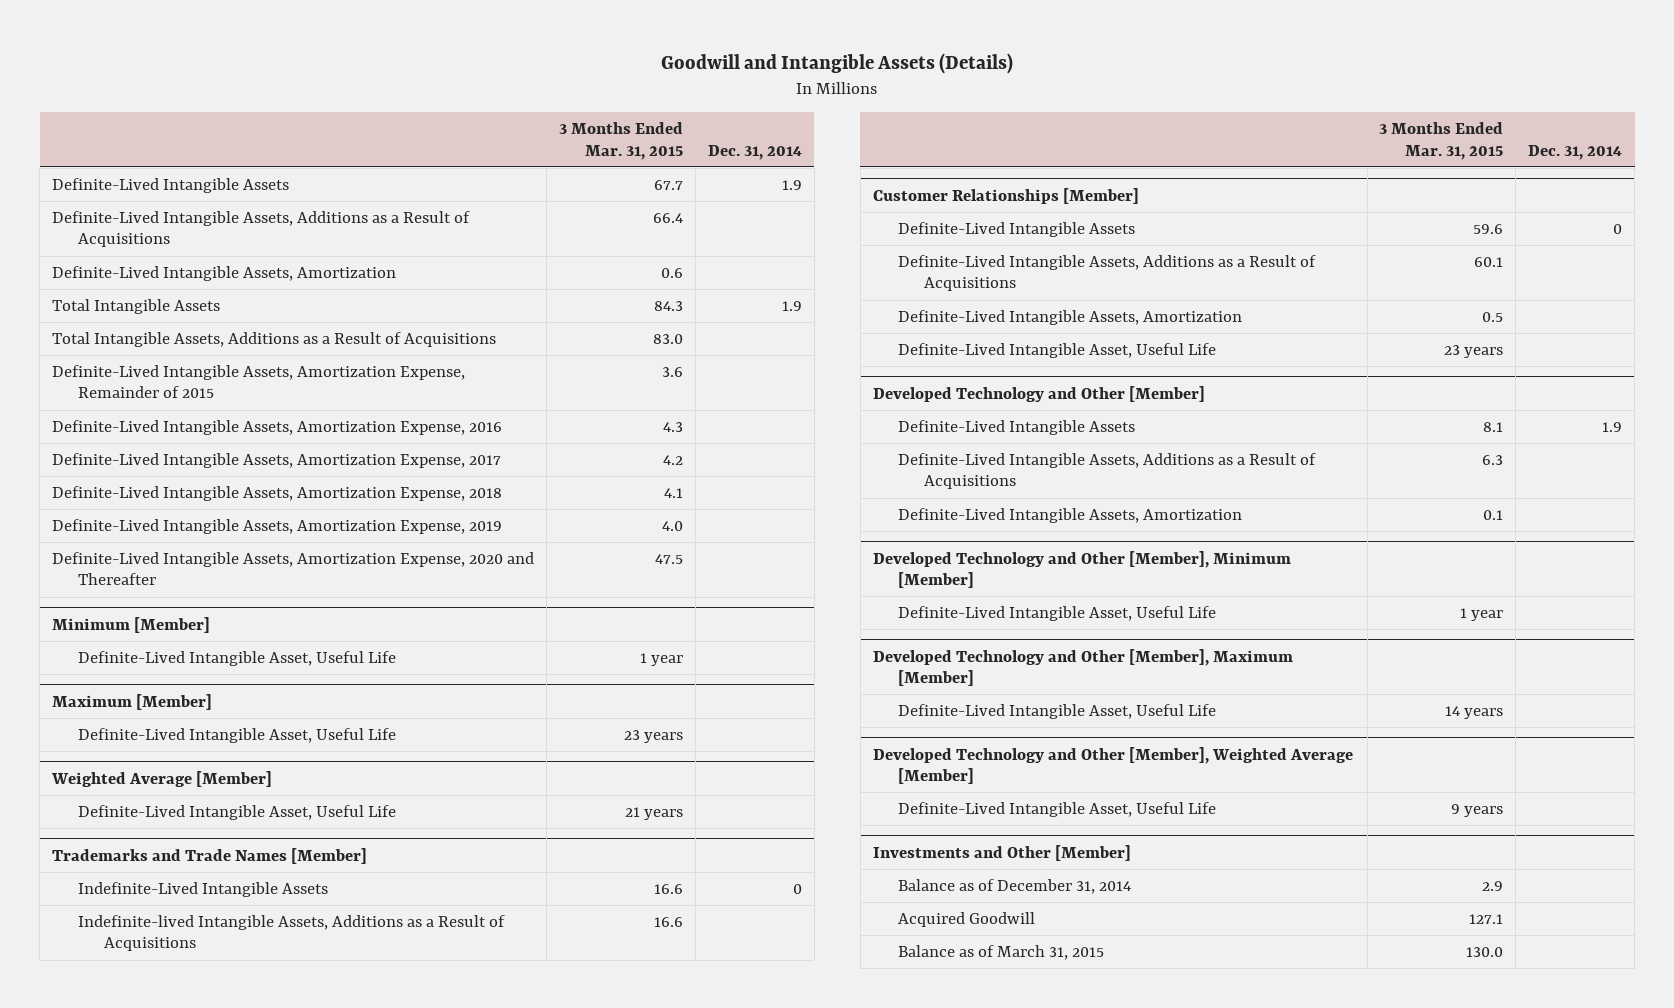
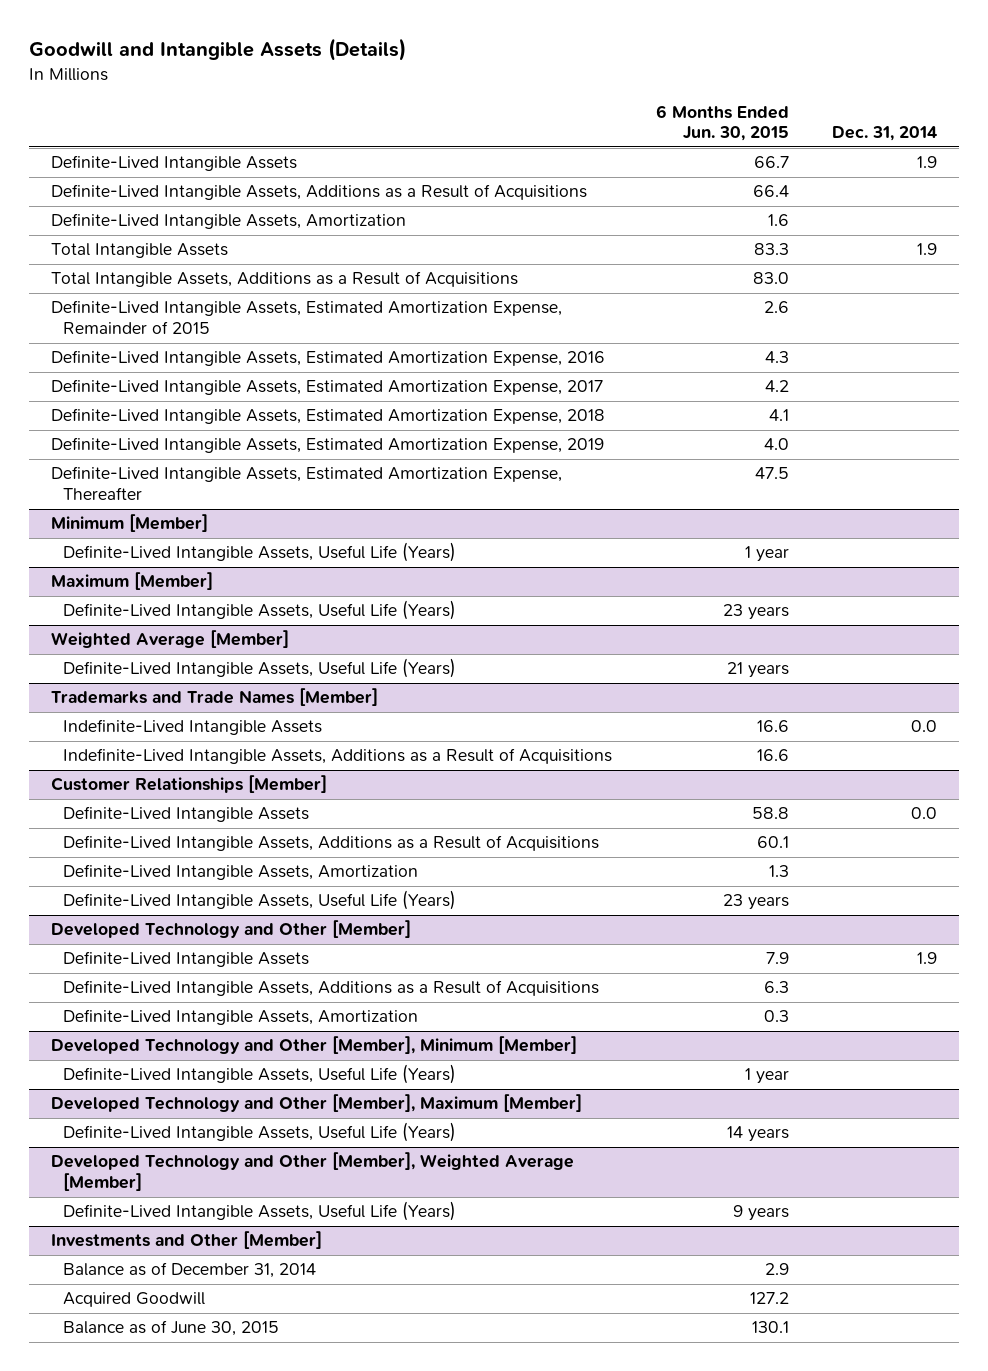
- | 3 Months Ended Mar. 31, 2015 | Dec. 31, 2014
+ | 6 Months Ended Jun. 30, 2015 | Dec. 31, 2014
- Definite-Lived Intangible Assets, Amortization Expense, Remainder of 2015 | 3.6 |
- Definite-Lived Intangible Assets, Amortization Expense, 2016 | 4.3 |
- Definite-Lived Intangible Assets, Amortization Expense, 2017 | 4.2 |
- Definite-Lived Intangible Assets, Amortization Expense, 2018 | 4.1 |
- Definite-Lived Intangible Assets, Amortization Expense, 2019 | 4.0 |
- Definite-Lived Intangible Assets, Amortization Expense, 2020 and Thereafter | 47.5 |
+ Definite-Lived Intangible Assets, Estimated Amortization Expense, Remainder of 2015 | 2.6 |
+ Definite-Lived Intangible Assets, Estimated Amortization Expense, 2016 | 4.3 |
+ Definite-Lived Intangible Assets, Estimated Amortization Expense, 2017 | 4.2 |
+ Definite-Lived Intangible Assets, Estimated Amortization Expense, 2018 | 4.1 |
+ Definite-Lived Intangible Assets, Estimated Amortization Expense, 2019 | 4.0 |
+ Definite-Lived Intangible Assets, Estimated Amortization Expense, Thereafter | 47.5 |
@ Minimum [Member]
- Definite-Lived Intangible Asset, Useful Life | 1 year |
+ Definite-Lived Intangible Assets, Useful Life (Years) | 1 year |
@ Maximum [Member]
- Definite-Lived Intangible Asset, Useful Life | 23 years |
+ Definite-Lived Intangible Assets, Useful Life (Years) | 23 years |
@ Weighted Average [Member]
- Definite-Lived Intangible Asset, Useful Life | 21 years |
+ Definite-Lived Intangible Assets, Useful Life (Years) | 21 years |
@ Trademarks and Trade Names [Member]
- Indefinite-Lived Intangible Assets | 16.6 | 0
- Indefinite-lived Intangible Assets, Additions as a Result of Acquisitions | 16.6 |
+ Indefinite-Lived Intangible Assets | 16.6 | 0.0
+ Indefinite-Lived Intangible Assets, Additions as a Result of Acquisitions | 16.6 |
@ Customer Relationships [Member]
- Definite-Lived Intangible Assets | 59.6 | 0
+ Definite-Lived Intangible Assets | 58.8 | 0.0
- Definite-Lived Intangible Asset, Useful Life | 23 years |
+ Definite-Lived Intangible Assets, Useful Life (Years) | 23 years |
@ Developed Technology and Other [Member], Minimum [Member]
- Definite-Lived Intangible Asset, Useful Life | 1 year |
+ Definite-Lived Intangible Assets, Useful Life (Years) | 1 year |
@ Developed Technology and Other [Member], Maximum [Member]
- Definite-Lived Intangible Asset, Useful Life | 14 years |
+ Definite-Lived Intangible Assets, Useful Life (Years) | 14 years |
@ Developed Technology and Other [Member], Weighted Average [Member]
- Definite-Lived Intangible Asset, Useful Life | 9 years |
+ Definite-Lived Intangible Assets, Useful Life (Years) | 9 years |
@ Investments and Other [Member]
- Balance as of March 31, 2015 | 130.0 |
+ Balance as of June 30, 2015 | 130.1 |

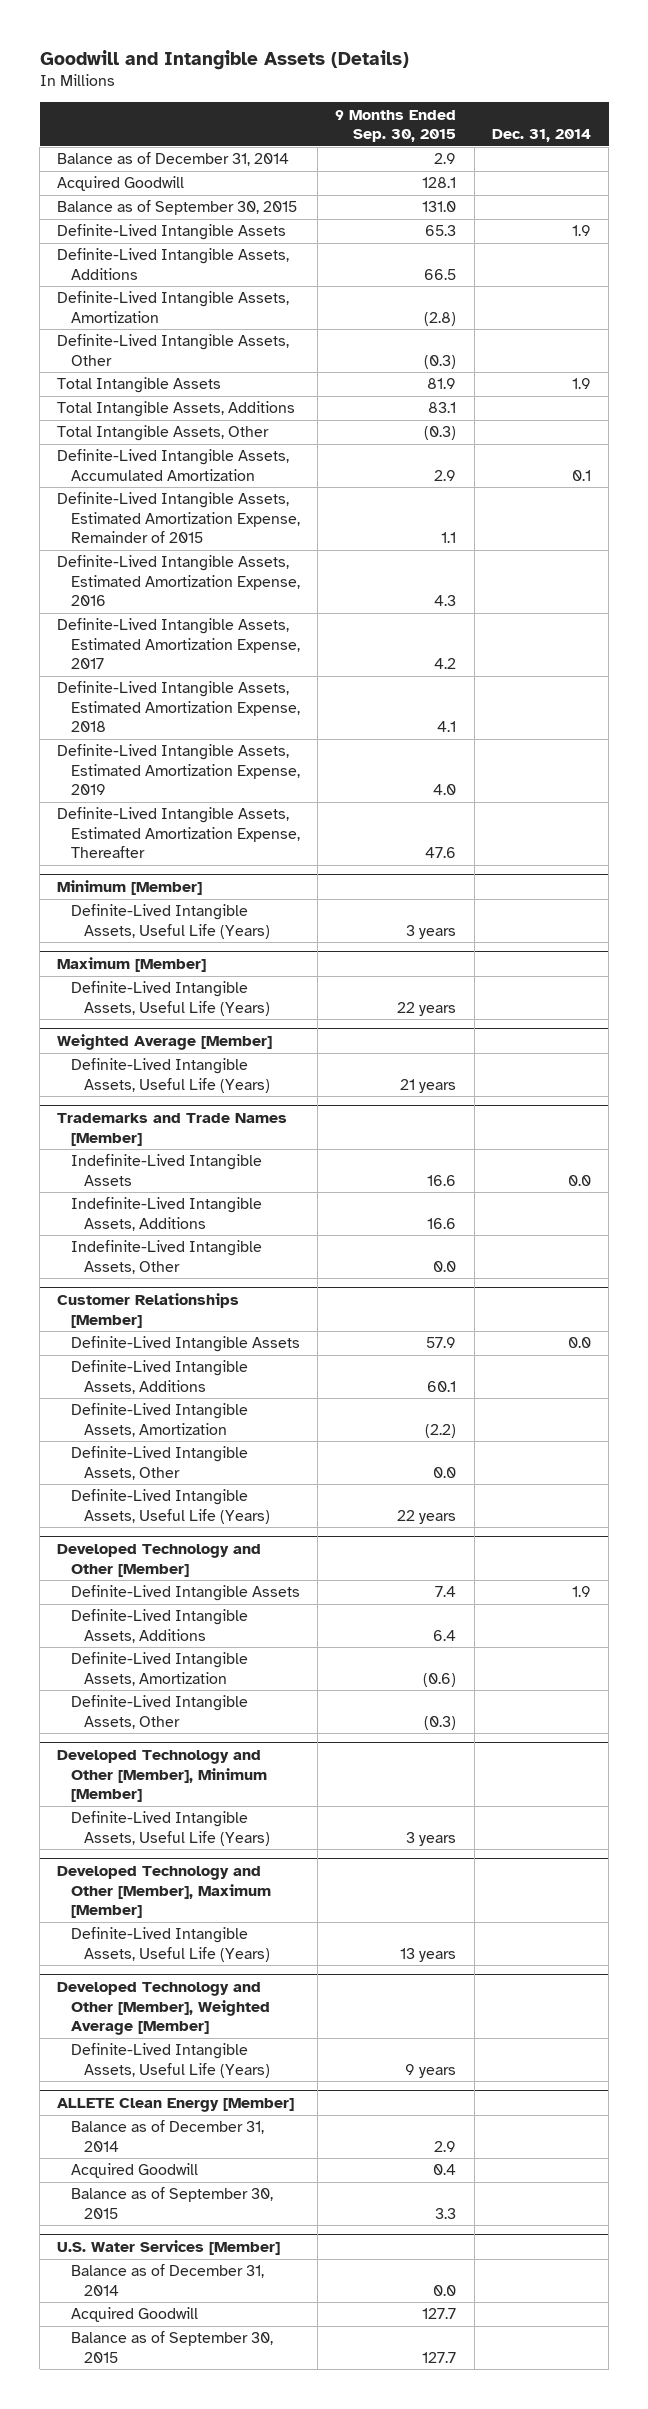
- | 6 Months Ended Jun. 30, 2015 | Dec. 31, 2014
+ | 9 Months Ended Sep. 30, 2015 | Dec. 31, 2014
+ Balance as of December 31, 2014 | 2.9 |
+ Acquired Goodwill | 128.1 |
+ Balance as of September 30, 2015 | 131.0 |
- Definite-Lived Intangible Assets, Additions as a Result of Acquisitions | 66.4 |
+ Definite-Lived Intangible Assets, Additions | 66.5 |
+ Definite-Lived Intangible Assets, Other | (0.3) |
- Total Intangible Assets, Additions as a Result of Acquisitions | 83.0 |
+ Total Intangible Assets, Additions | 83.1 |
+ Total Intangible Assets, Other | (0.3) |
+ Definite-Lived Intangible Assets, Accumulated Amortization | 2.9 | 0.1
@ Trademarks and Trade Names [Member]
- Indefinite-Lived Intangible Assets, Additions as a Result of Acquisitions | 16.6 |
+ Indefinite-Lived Intangible Assets, Additions | 16.6 |
+ Indefinite-Lived Intangible Assets, Other | 0.0 |
@ Customer Relationships [Member]
- Definite-Lived Intangible Assets, Additions as a Result of Acquisitions | 60.1 |
+ Definite-Lived Intangible Assets, Additions | 60.1 |
+ Definite-Lived Intangible Assets, Other | 0.0 |
@ Developed Technology and Other [Member]
- Definite-Lived Intangible Assets, Additions as a Result of Acquisitions | 6.3 |
+ Definite-Lived Intangible Assets, Additions | 6.4 |
+ Definite-Lived Intangible Assets, Other | (0.3) |
- Investments and Other [Member]
- Balance as of December 31, 2014 | 2.9 |
- Acquired Goodwill | 127.2 |
- Balance as of June 30, 2015 | 130.1 |
+ ALLETE Clean Energy [Member]
+ Balance as of December 31, 2014 | 2.9 |
+ Acquired Goodwill | 0.4 |
+ Balance as of September 30, 2015 | 3.3 |
+ U.S. Water Services [Member]
+ Balance as of December 31, 2014 | 0.0 |
+ Acquired Goodwill | 127.7 |
+ Balance as of September 30, 2015 | 127.7 |

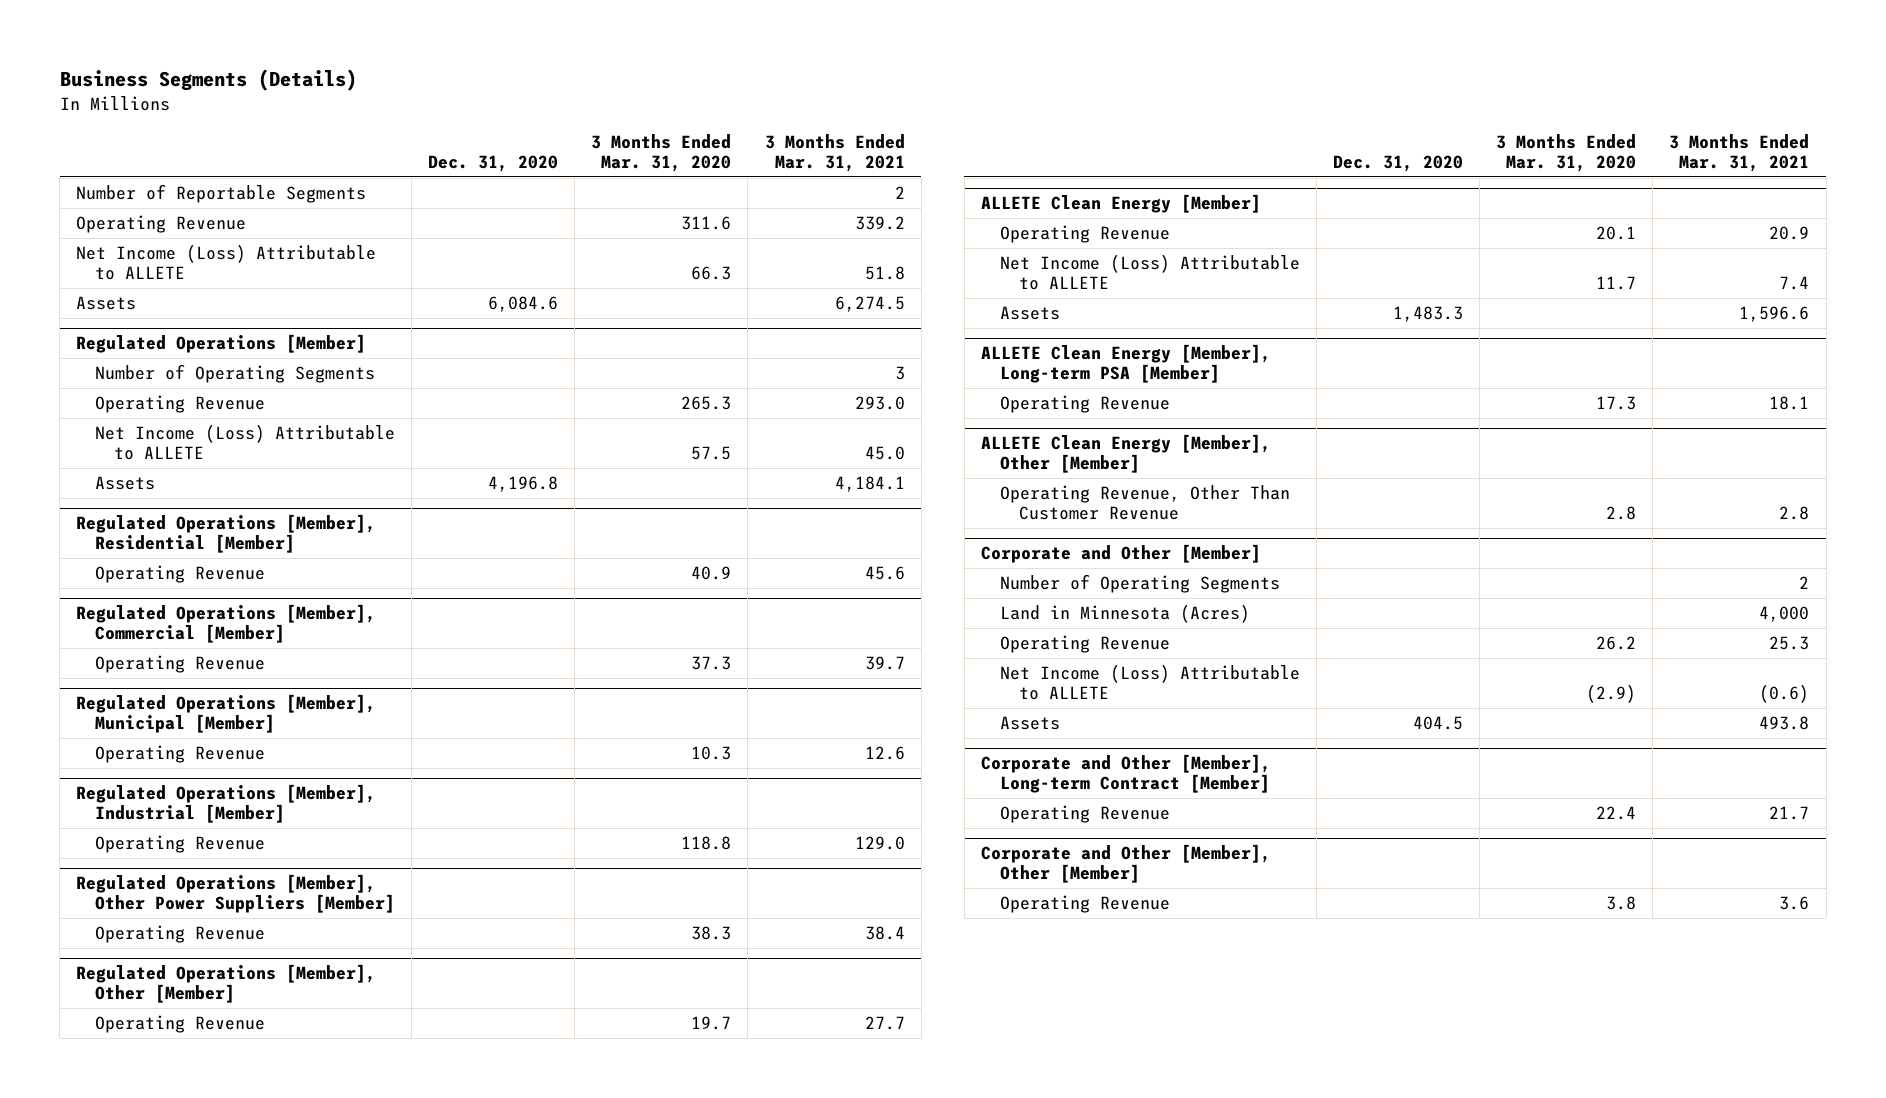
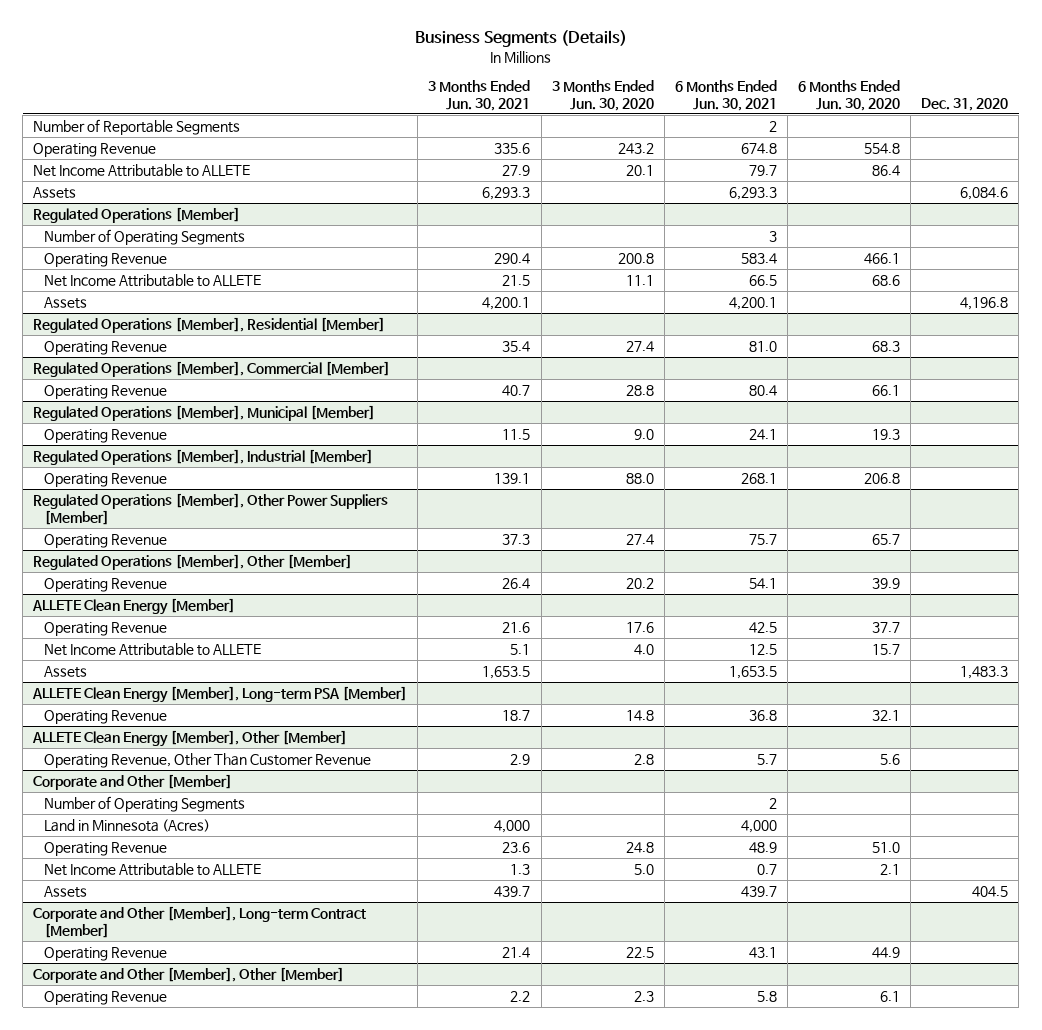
- | Dec. 31, 2020 | 3 Months Ended Mar. 31, 2020 | 3 Months Ended Mar. 31, 2021
+ | 3 Months Ended Jun. 30, 2021 | 3 Months Ended Jun. 30, 2020 | 6 Months Ended Jun. 30, 2021 | 6 Months Ended Jun. 30, 2020 | Dec. 31, 2020
- Net Income (Loss) Attributable to ALLETE | | 66.3 | 51.8
+ Net Income Attributable to ALLETE | 27.9 | 20.1 | 79.7 | 86.4 |
@ Regulated Operations [Member]
- Net Income (Loss) Attributable to ALLETE | | 57.5 | 45.0
+ Net Income Attributable to ALLETE | 21.5 | 11.1 | 66.5 | 68.6 |
@ ALLETE Clean Energy [Member]
- Net Income (Loss) Attributable to ALLETE | | 11.7 | 7.4
+ Net Income Attributable to ALLETE | 5.1 | 4.0 | 12.5 | 15.7 |
@ Corporate and Other [Member]
- Net Income (Loss) Attributable to ALLETE | | (2.9) | (0.6)
+ Net Income Attributable to ALLETE | 1.3 | 5.0 | 0.7 | 2.1 |

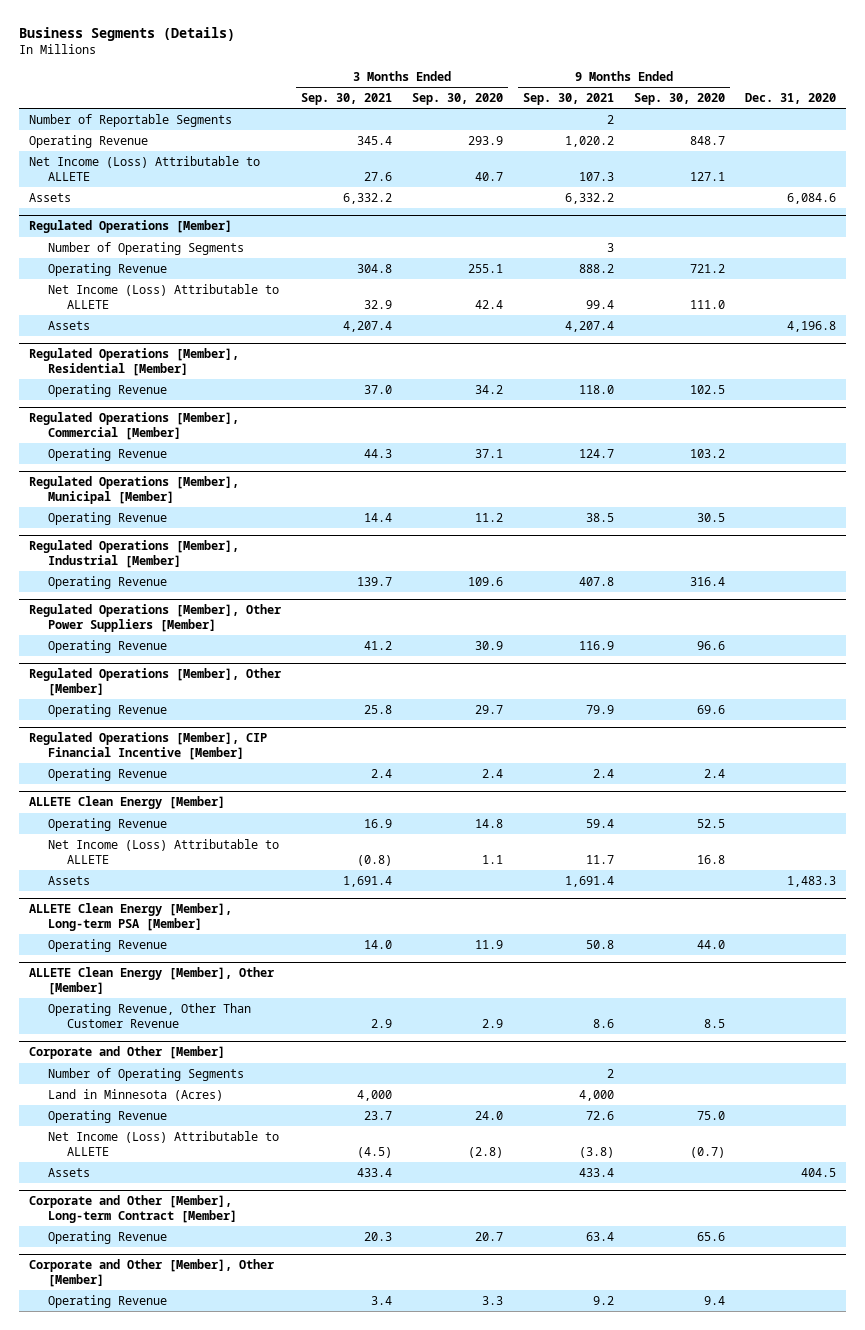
- | 3 Months Ended Jun. 30, 2021 | 3 Months Ended Jun. 30, 2020 | 6 Months Ended Jun. 30, 2021 | 6 Months Ended Jun. 30, 2020 | Dec. 31, 2020
+ | 3 Months Ended Sep. 30, 2021 | 3 Months Ended Sep. 30, 2020 | 9 Months Ended Sep. 30, 2021 | 9 Months Ended Sep. 30, 2020 | Dec. 31, 2020
- Net Income Attributable to ALLETE | 27.9 | 20.1 | 79.7 | 86.4 |
+ Net Income (Loss) Attributable to ALLETE | 27.6 | 40.7 | 107.3 | 127.1 |
@ Regulated Operations [Member]
- Net Income Attributable to ALLETE | 21.5 | 11.1 | 66.5 | 68.6 |
+ Net Income (Loss) Attributable to ALLETE | 32.9 | 42.4 | 99.4 | 111.0 |
+ Regulated Operations [Member], CIP Financial Incentive [Member]
+ Operating Revenue | 2.4 | 2.4 | 2.4 | 2.4 |
@ ALLETE Clean Energy [Member]
- Net Income Attributable to ALLETE | 5.1 | 4.0 | 12.5 | 15.7 |
+ Net Income (Loss) Attributable to ALLETE | (0.8) | 1.1 | 11.7 | 16.8 |
@ Corporate and Other [Member]
- Net Income Attributable to ALLETE | 1.3 | 5.0 | 0.7 | 2.1 |
+ Net Income (Loss) Attributable to ALLETE | (4.5) | (2.8) | (3.8) | (0.7) |

